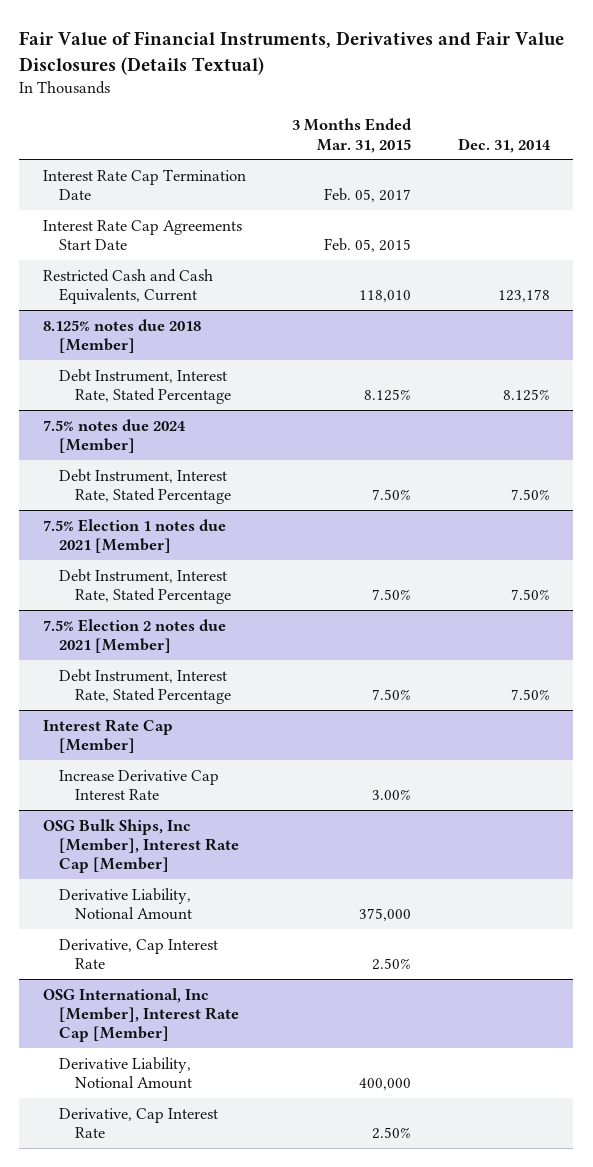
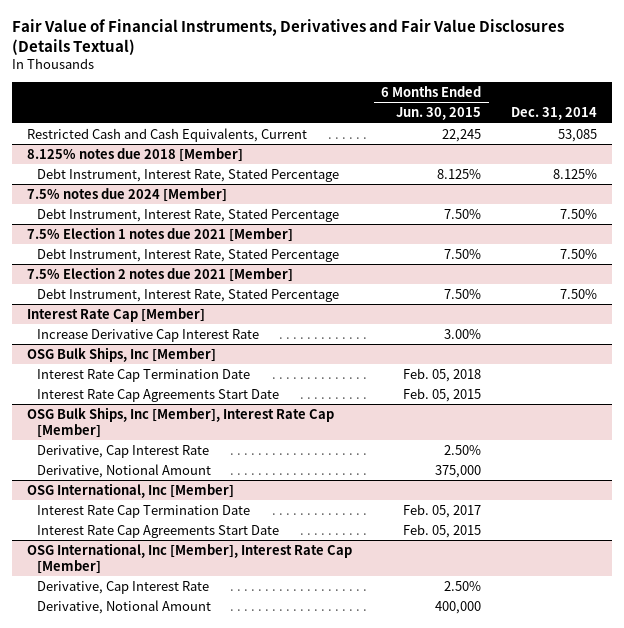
- | 3 Months Ended Mar. 31, 2015 | Dec. 31, 2014
+ | 6 Months Ended Jun. 30, 2015 | Dec. 31, 2014
- Interest Rate Cap Termination Date | Feb. 05, 2017 |
- Interest Rate Cap Agreements Start Date | Feb. 05, 2015 |
- Restricted Cash and Cash Equivalents, Current | 118,010 | 123,178
+ Restricted Cash and Cash Equivalents, Current | 22,245 | 53,085
+ OSG Bulk Ships, Inc [Member]
+ Interest Rate Cap Termination Date | Feb. 05, 2018 |
+ Interest Rate Cap Agreements Start Date | Feb. 05, 2015 |
@ OSG Bulk Ships, Inc [Member], Interest Rate Cap [Member]
- Derivative Liability, Notional Amount | 375,000 |
+ Derivative, Notional Amount | 375,000 |
+ OSG International, Inc [Member]
+ Interest Rate Cap Termination Date | Feb. 05, 2017 |
+ Interest Rate Cap Agreements Start Date | Feb. 05, 2015 |
@ OSG International, Inc [Member], Interest Rate Cap [Member]
- Derivative Liability, Notional Amount | 400,000 |
+ Derivative, Notional Amount | 400,000 |

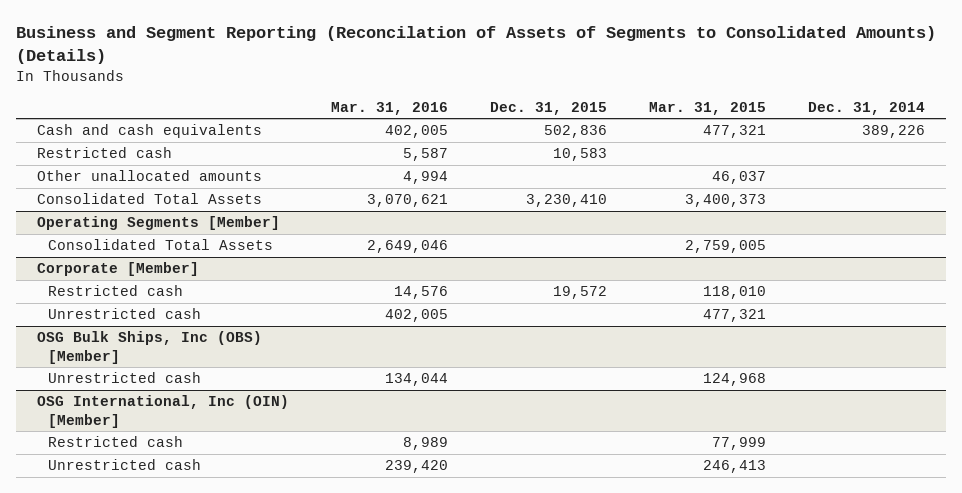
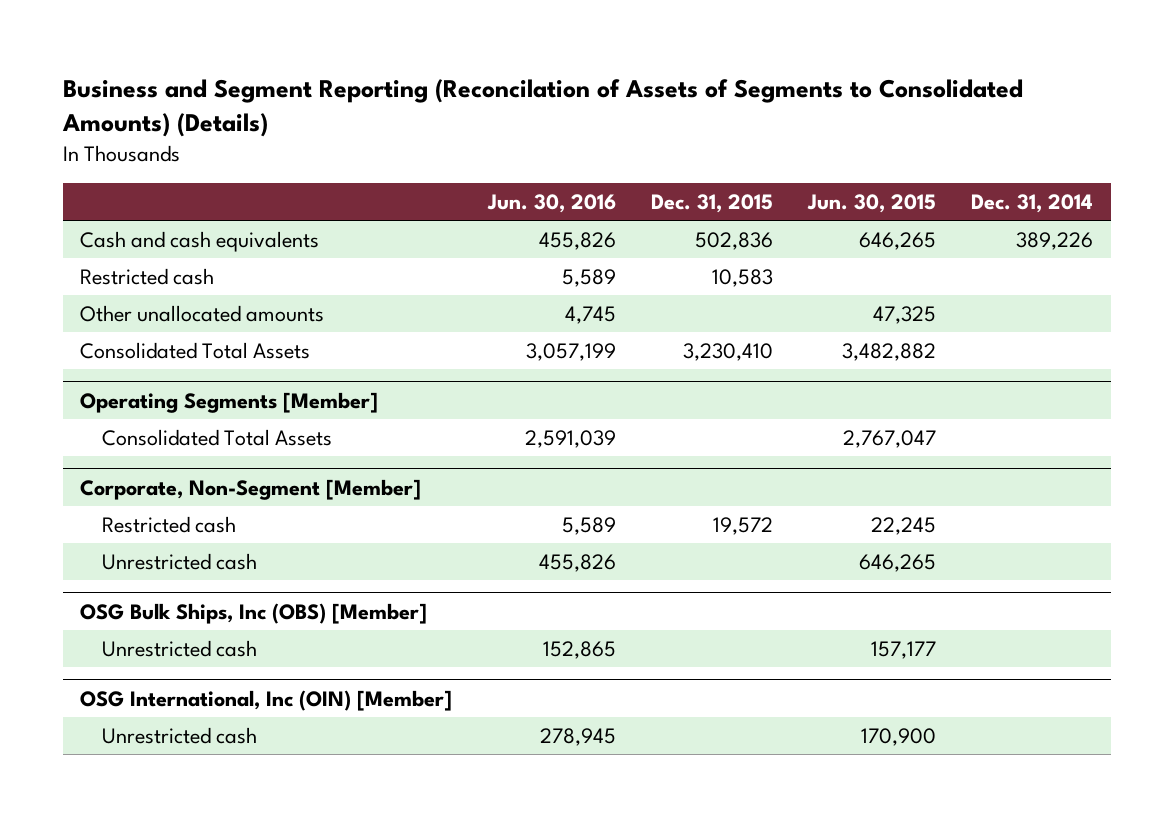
- | Mar. 31, 2016 | Dec. 31, 2015 | Mar. 31, 2015 | Dec. 31, 2014
+ | Jun. 30, 2016 | Dec. 31, 2015 | Jun. 30, 2015 | Dec. 31, 2014
- Corporate [Member]
+ Corporate, Non-Segment [Member]
@ OSG International, Inc (OIN) [Member]
- Restricted cash | 8,989 | | 77,999 |

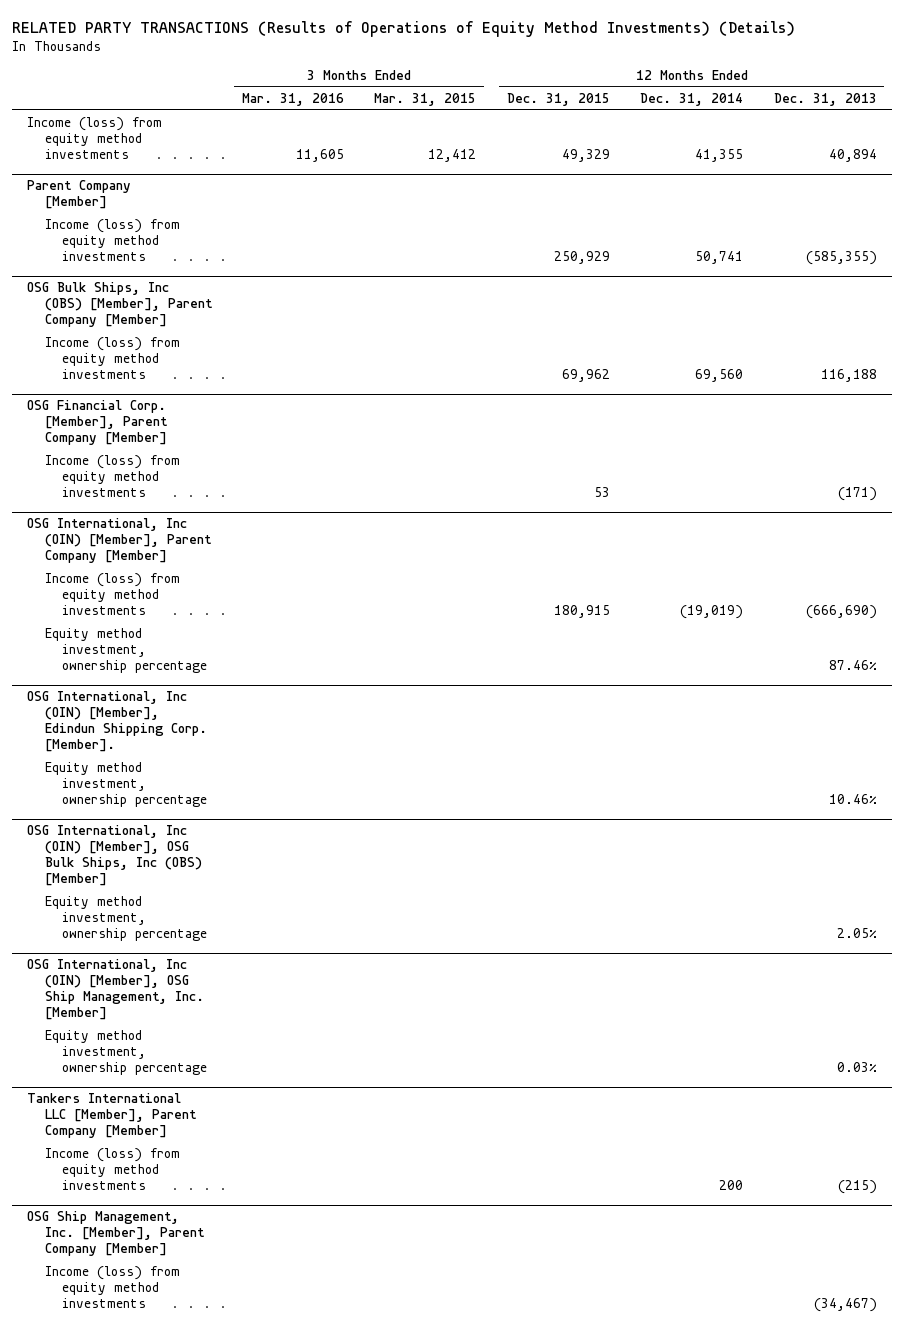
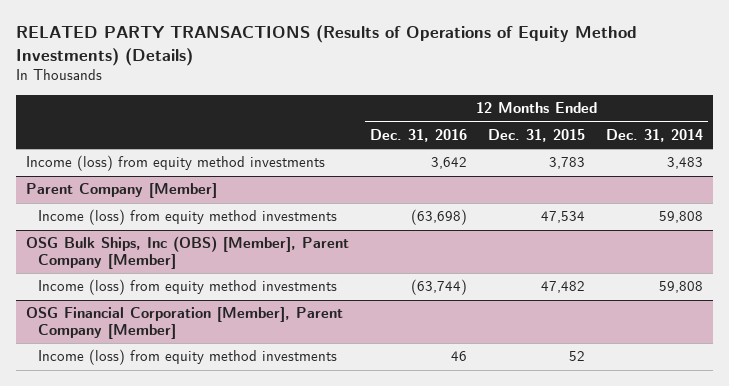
- | 3 Months Ended Mar. 31, 2016 | 3 Months Ended Mar. 31, 2015 | 12 Months Ended Dec. 31, 2015 | 12 Months Ended Dec. 31, 2014 | 12 Months Ended Dec. 31, 2013
+ | 12 Months Ended Dec. 31, 2016 | 12 Months Ended Dec. 31, 2015 | 12 Months Ended Dec. 31, 2014
- Income (loss) from equity method investments | 11,605 | 12,412 | 49,329 | 41,355 | 40,894
+ Income (loss) from equity method investments | 3,642 | 3,783 | 3,483
@ Parent Company [Member]
- Income (loss) from equity method investments | | | 250,929 | 50,741 | (585,355)
+ Income (loss) from equity method investments | (63,698) | 47,534 | 59,808
@ OSG Bulk Ships, Inc (OBS) [Member], Parent Company [Member]
- Income (loss) from equity method investments | | | 69,962 | 69,560 | 116,188
- OSG Financial Corp. [Member], Parent Company [Member]
- Income (loss) from equity method investments | | | 53 | | (171)
- OSG International, Inc (OIN) [Member], Parent Company [Member]
- Income (loss) from equity method investments | | | 180,915 | (19,019) | (666,690)
- Equity method investment, ownership percentage | | | | | 87.46%
- OSG International, Inc (OIN) [Member], Edindun Shipping Corp. [Member].
- Equity method investment, ownership percentage | | | | | 10.46%
- OSG International, Inc (OIN) [Member], OSG Bulk Ships, Inc (OBS) [Member]
- Equity method investment, ownership percentage | | | | | 2.05%
- OSG International, Inc (OIN) [Member], OSG Ship Management, Inc. [Member]
- Equity method investment, ownership percentage | | | | | 0.03%
- Tankers International LLC [Member], Parent Company [Member]
- Income (loss) from equity method investments | | | | 200 | (215)
- OSG Ship Management, Inc. [Member], Parent Company [Member]
- Income (loss) from equity method investments | | | | | (34,467)
@ OSG Bulk Ships, Inc (OBS) [Member], Parent Company [Member]
+ Income (loss) from equity method investments | (63,744) | 47,482 | 59,808
+ OSG Financial Corporation [Member], Parent Company [Member]
+ Income (loss) from equity method investments | 46 | 52 |

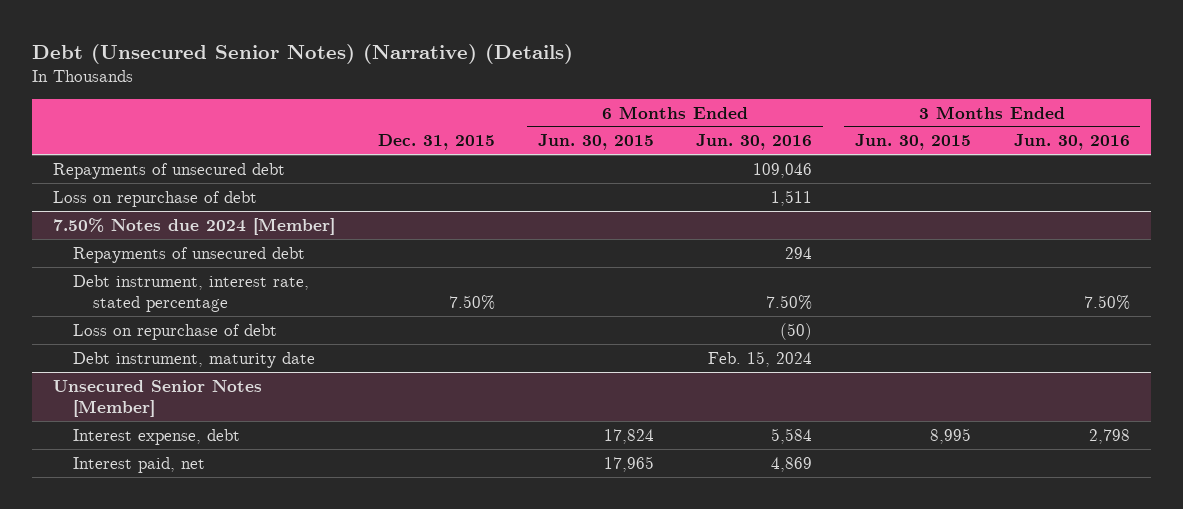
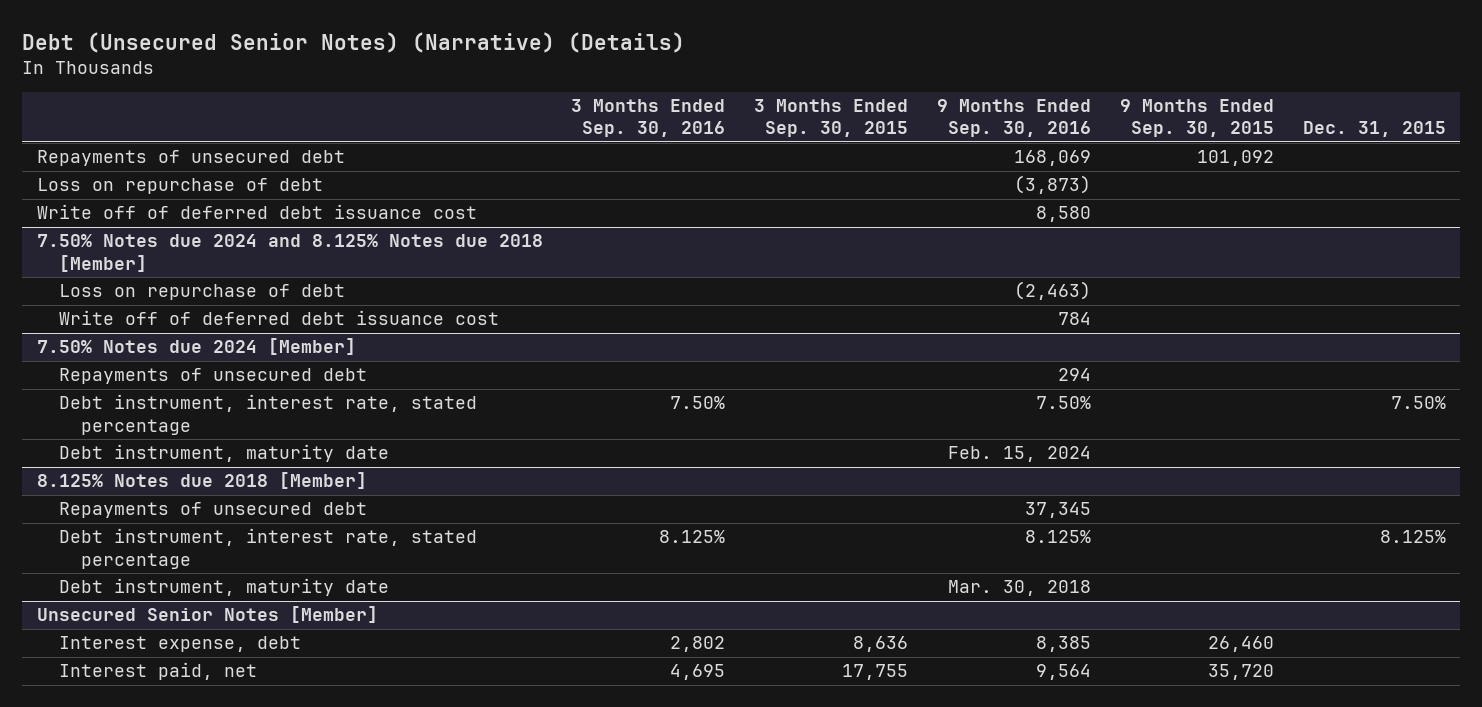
- | Dec. 31, 2015 | 6 Months Ended Jun. 30, 2015 | 6 Months Ended Jun. 30, 2016 | 3 Months Ended Jun. 30, 2015 | 3 Months Ended Jun. 30, 2016
+ | 3 Months Ended Sep. 30, 2016 | 3 Months Ended Sep. 30, 2015 | 9 Months Ended Sep. 30, 2016 | 9 Months Ended Sep. 30, 2015 | Dec. 31, 2015
+ Write off of deferred debt issuance cost | | | 8,580 | |
+ 7.50% Notes due 2024 and 8.125% Notes due 2018 [Member]
+ Loss on repurchase of debt | | | (2,463) | |
+ Write off of deferred debt issuance cost | | | 784 | |
@ 7.50% Notes due 2024 [Member]
- Loss on repurchase of debt | | | (50) | |
+ 8.125% Notes due 2018 [Member]
+ Repayments of unsecured debt | | | 37,345 | |
+ Debt instrument, interest rate, stated percentage | 8.125% | | 8.125% | | 8.125%
+ Debt instrument, maturity date | | | Mar. 30, 2018 | |

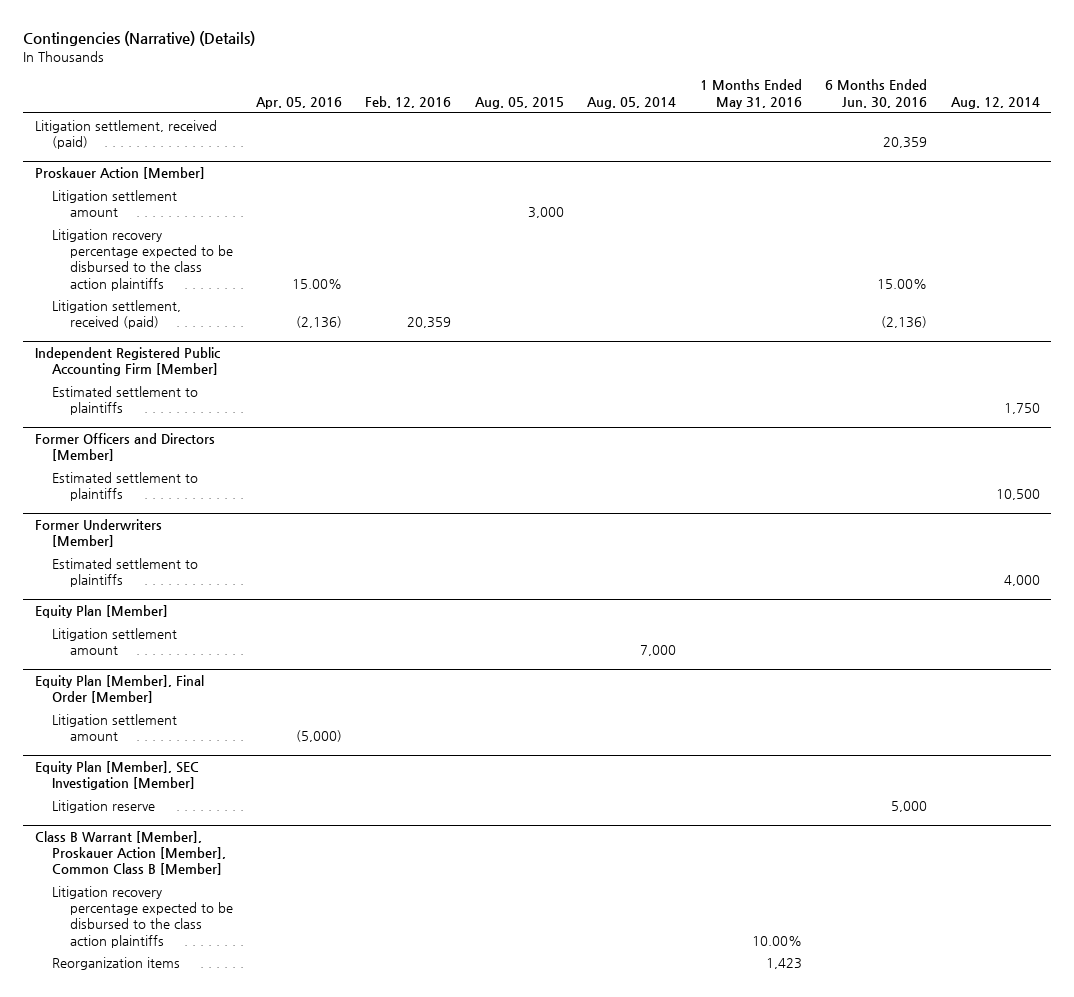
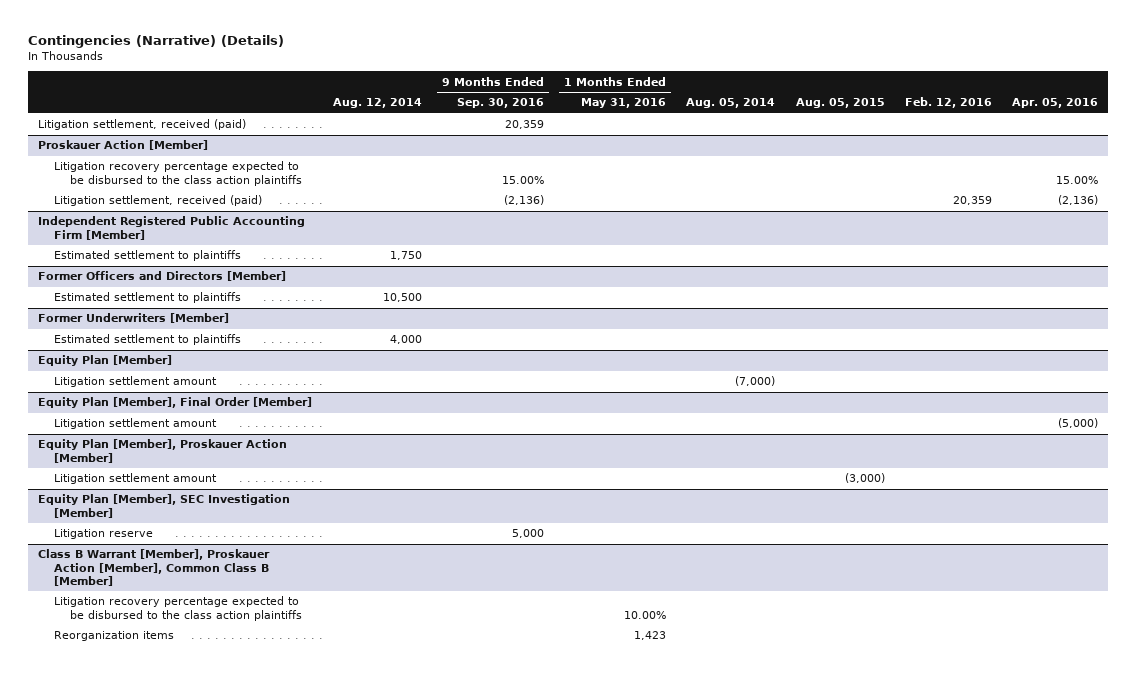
- | Apr. 05, 2016 | Feb. 12, 2016 | Aug. 05, 2015 | Aug. 05, 2014 | 1 Months Ended May 31, 2016 | 6 Months Ended Jun. 30, 2016 | Aug. 12, 2014
+ | Aug. 12, 2014 | 9 Months Ended Sep. 30, 2016 | 1 Months Ended May 31, 2016 | Aug. 05, 2014 | Aug. 05, 2015 | Feb. 12, 2016 | Apr. 05, 2016
@ Proskauer Action [Member]
- Litigation settlement amount | | | 3,000 | | | |
@ Equity Plan [Member]
- Litigation settlement amount | | | | 7,000 | | |
+ Litigation settlement amount | | | | (7,000) | | |
+ Equity Plan [Member], Proskauer Action [Member]
+ Litigation settlement amount | | | | | (3,000) | |

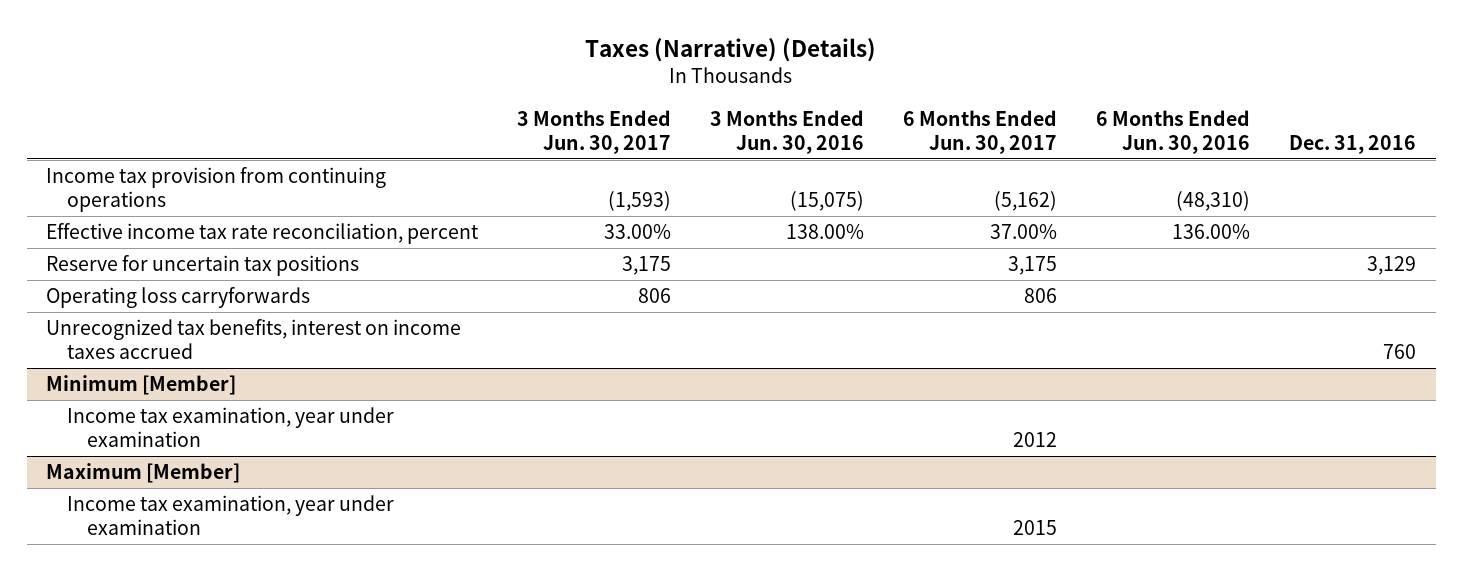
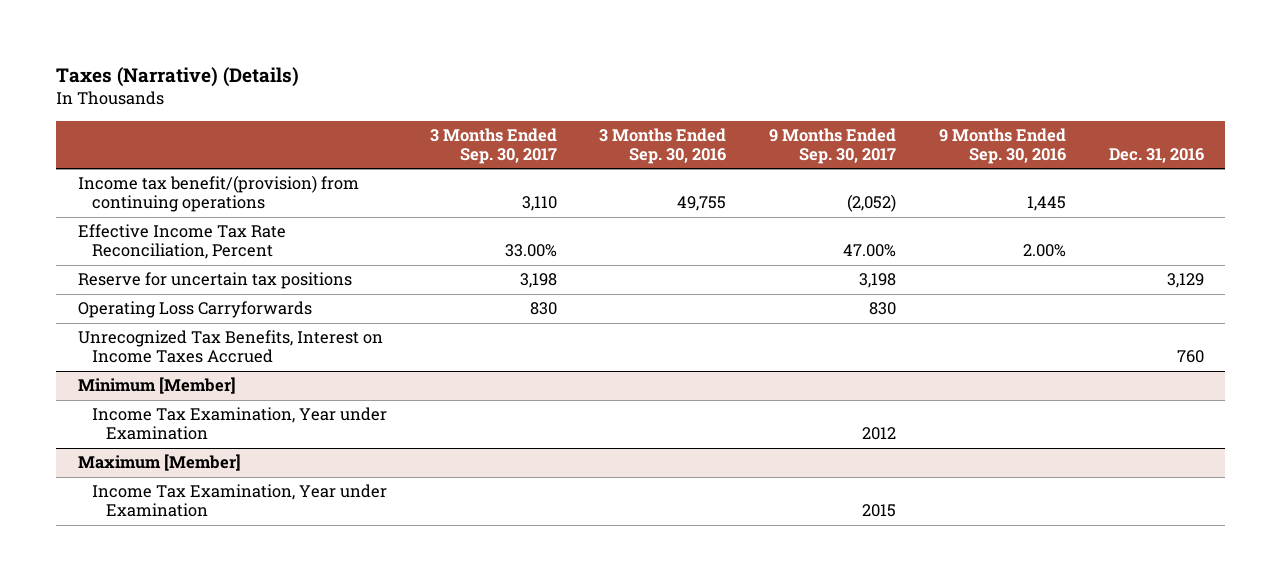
- | 3 Months Ended Jun. 30, 2017 | 3 Months Ended Jun. 30, 2016 | 6 Months Ended Jun. 30, 2017 | 6 Months Ended Jun. 30, 2016 | Dec. 31, 2016
+ | 3 Months Ended Sep. 30, 2017 | 3 Months Ended Sep. 30, 2016 | 9 Months Ended Sep. 30, 2017 | 9 Months Ended Sep. 30, 2016 | Dec. 31, 2016
- Income tax provision from continuing operations | (1,593) | (15,075) | (5,162) | (48,310) |
- Effective income tax rate reconciliation, percent | 33.00% | 138.00% | 37.00% | 136.00% |
+ Income tax benefit/(provision) from continuing operations | 3,110 | 49,755 | (2,052) | 1,445 |
+ Effective Income Tax Rate Reconciliation, Percent | 33.00% | | 47.00% | 2.00% |
- Operating loss carryforwards | 806 | | 806 | |
- Unrecognized tax benefits, interest on income taxes accrued | | | | | 760
+ Operating Loss Carryforwards | 830 | | 830 | |
+ Unrecognized Tax Benefits, Interest on Income Taxes Accrued | | | | | 760
@ Minimum [Member]
- Income tax examination, year under examination | | | 2012 | |
+ Income Tax Examination, Year under Examination | | | 2012 | |
@ Maximum [Member]
- Income tax examination, year under examination | | | 2015 | |
+ Income Tax Examination, Year under Examination | | | 2015 | |

